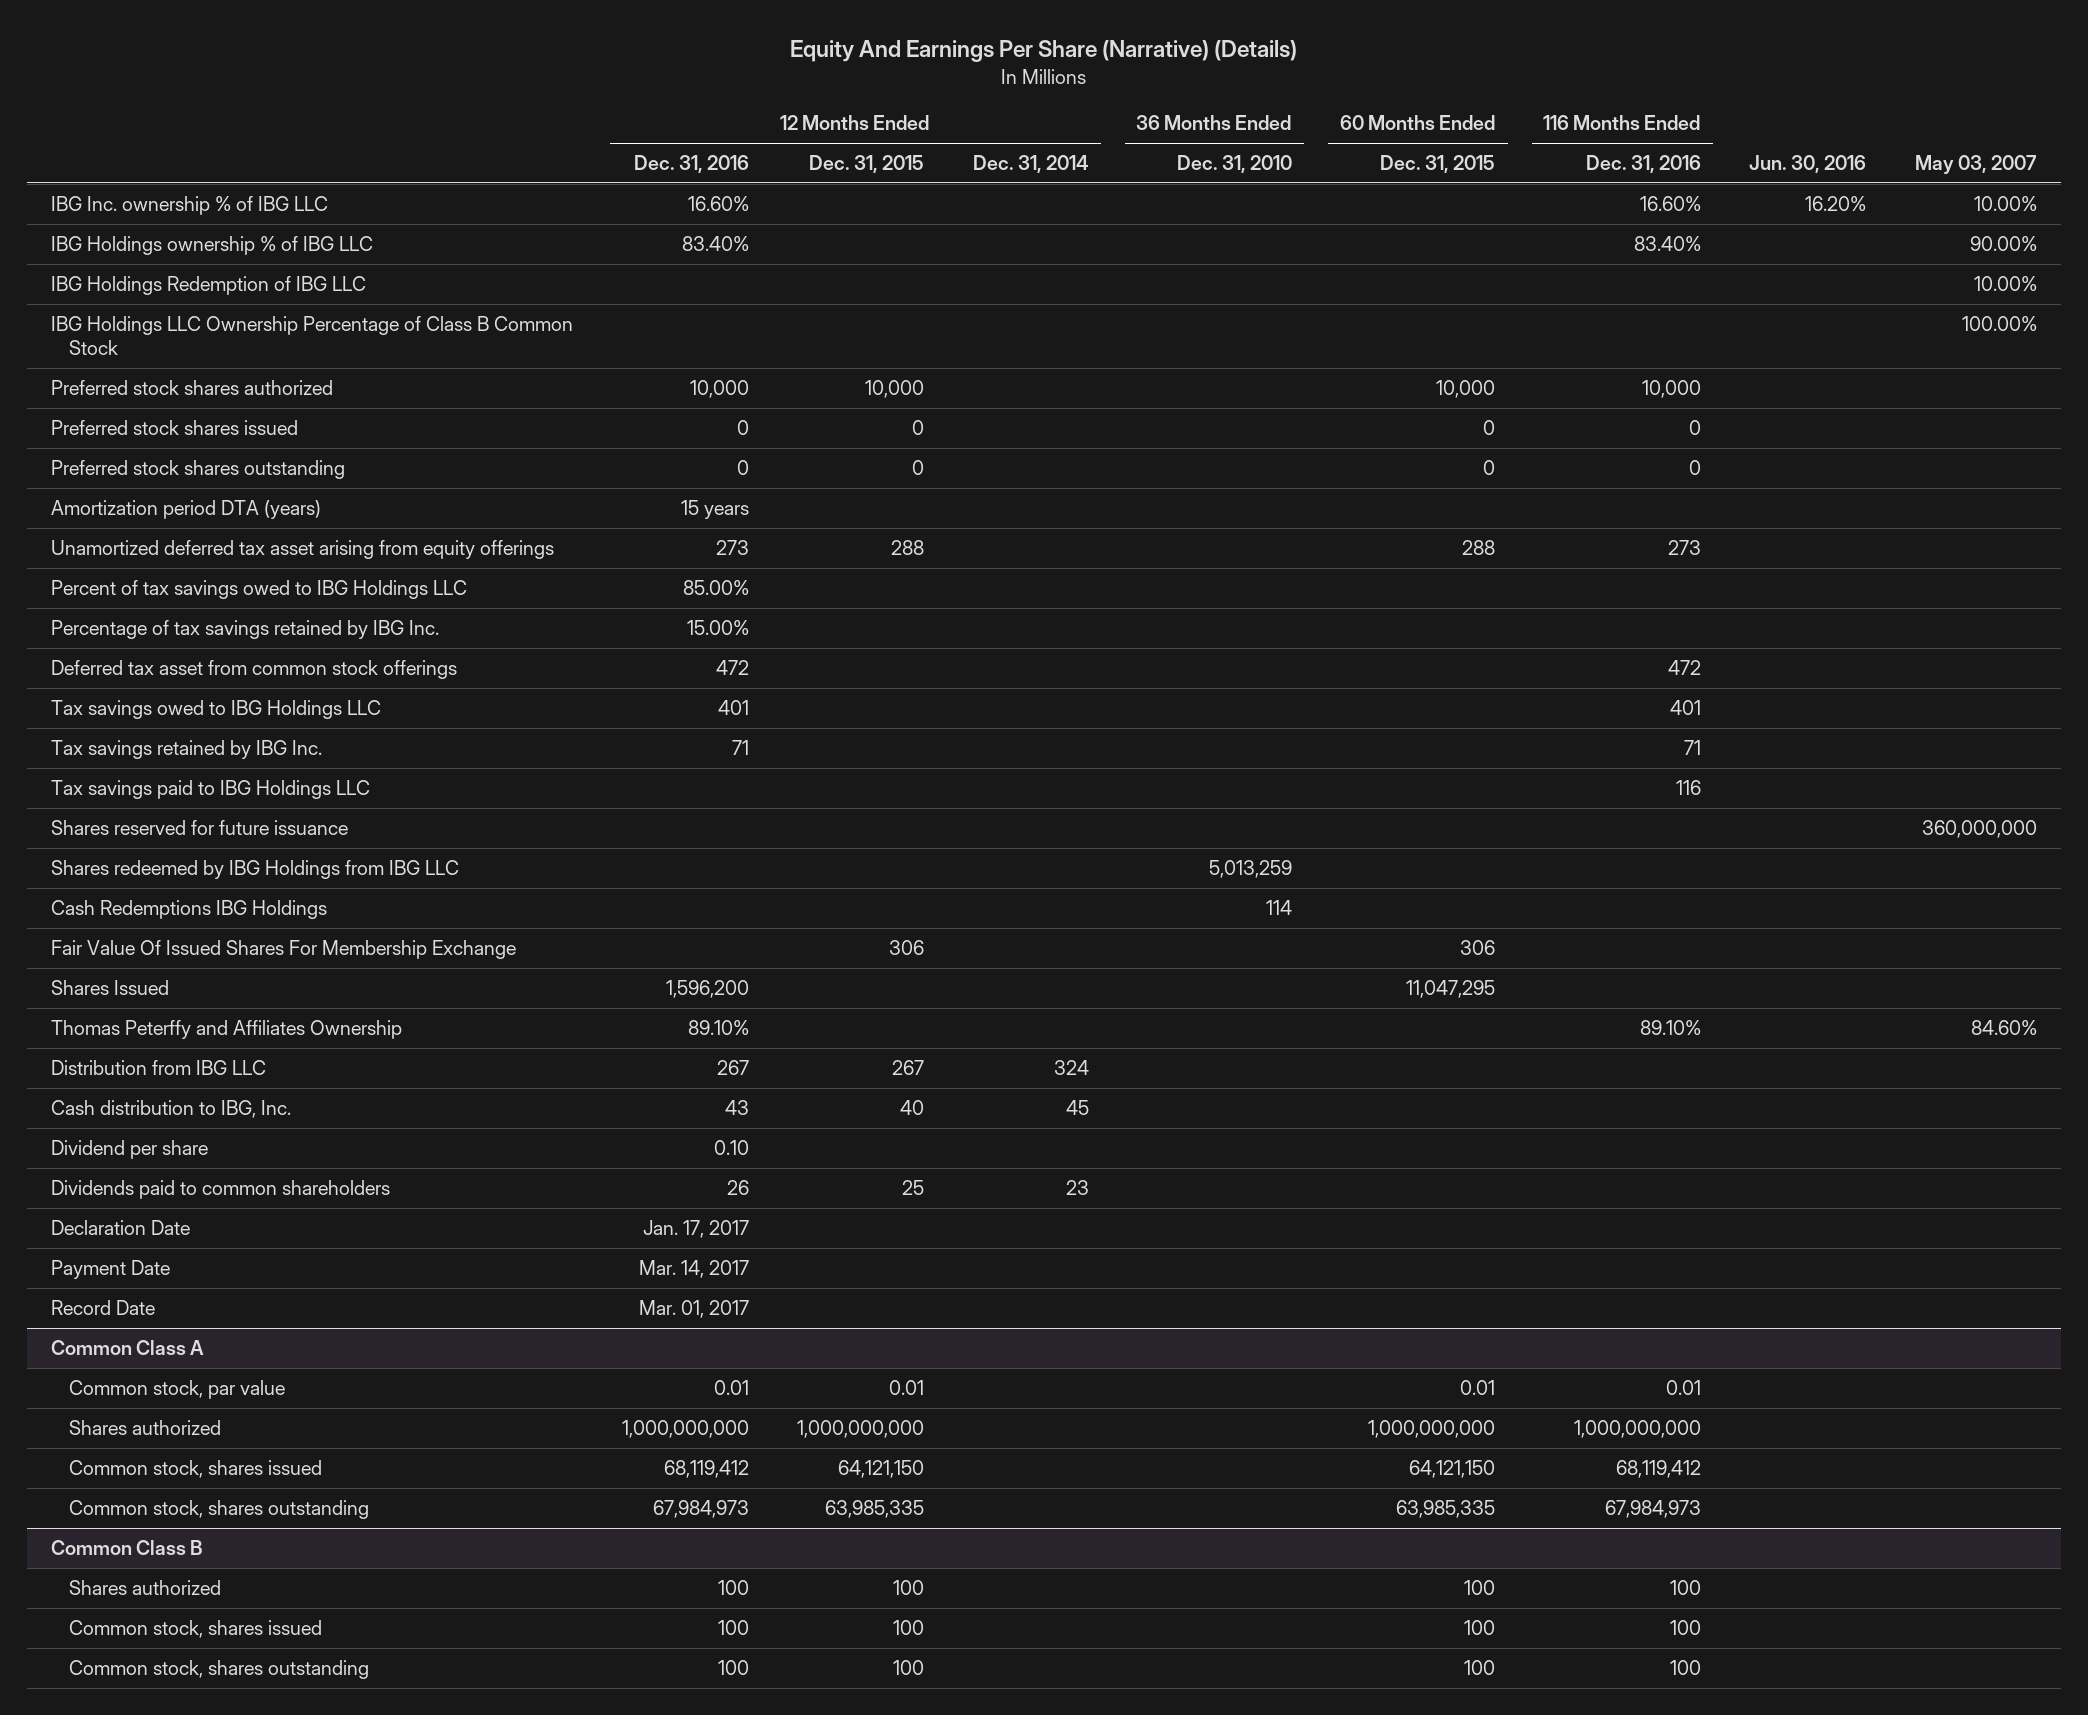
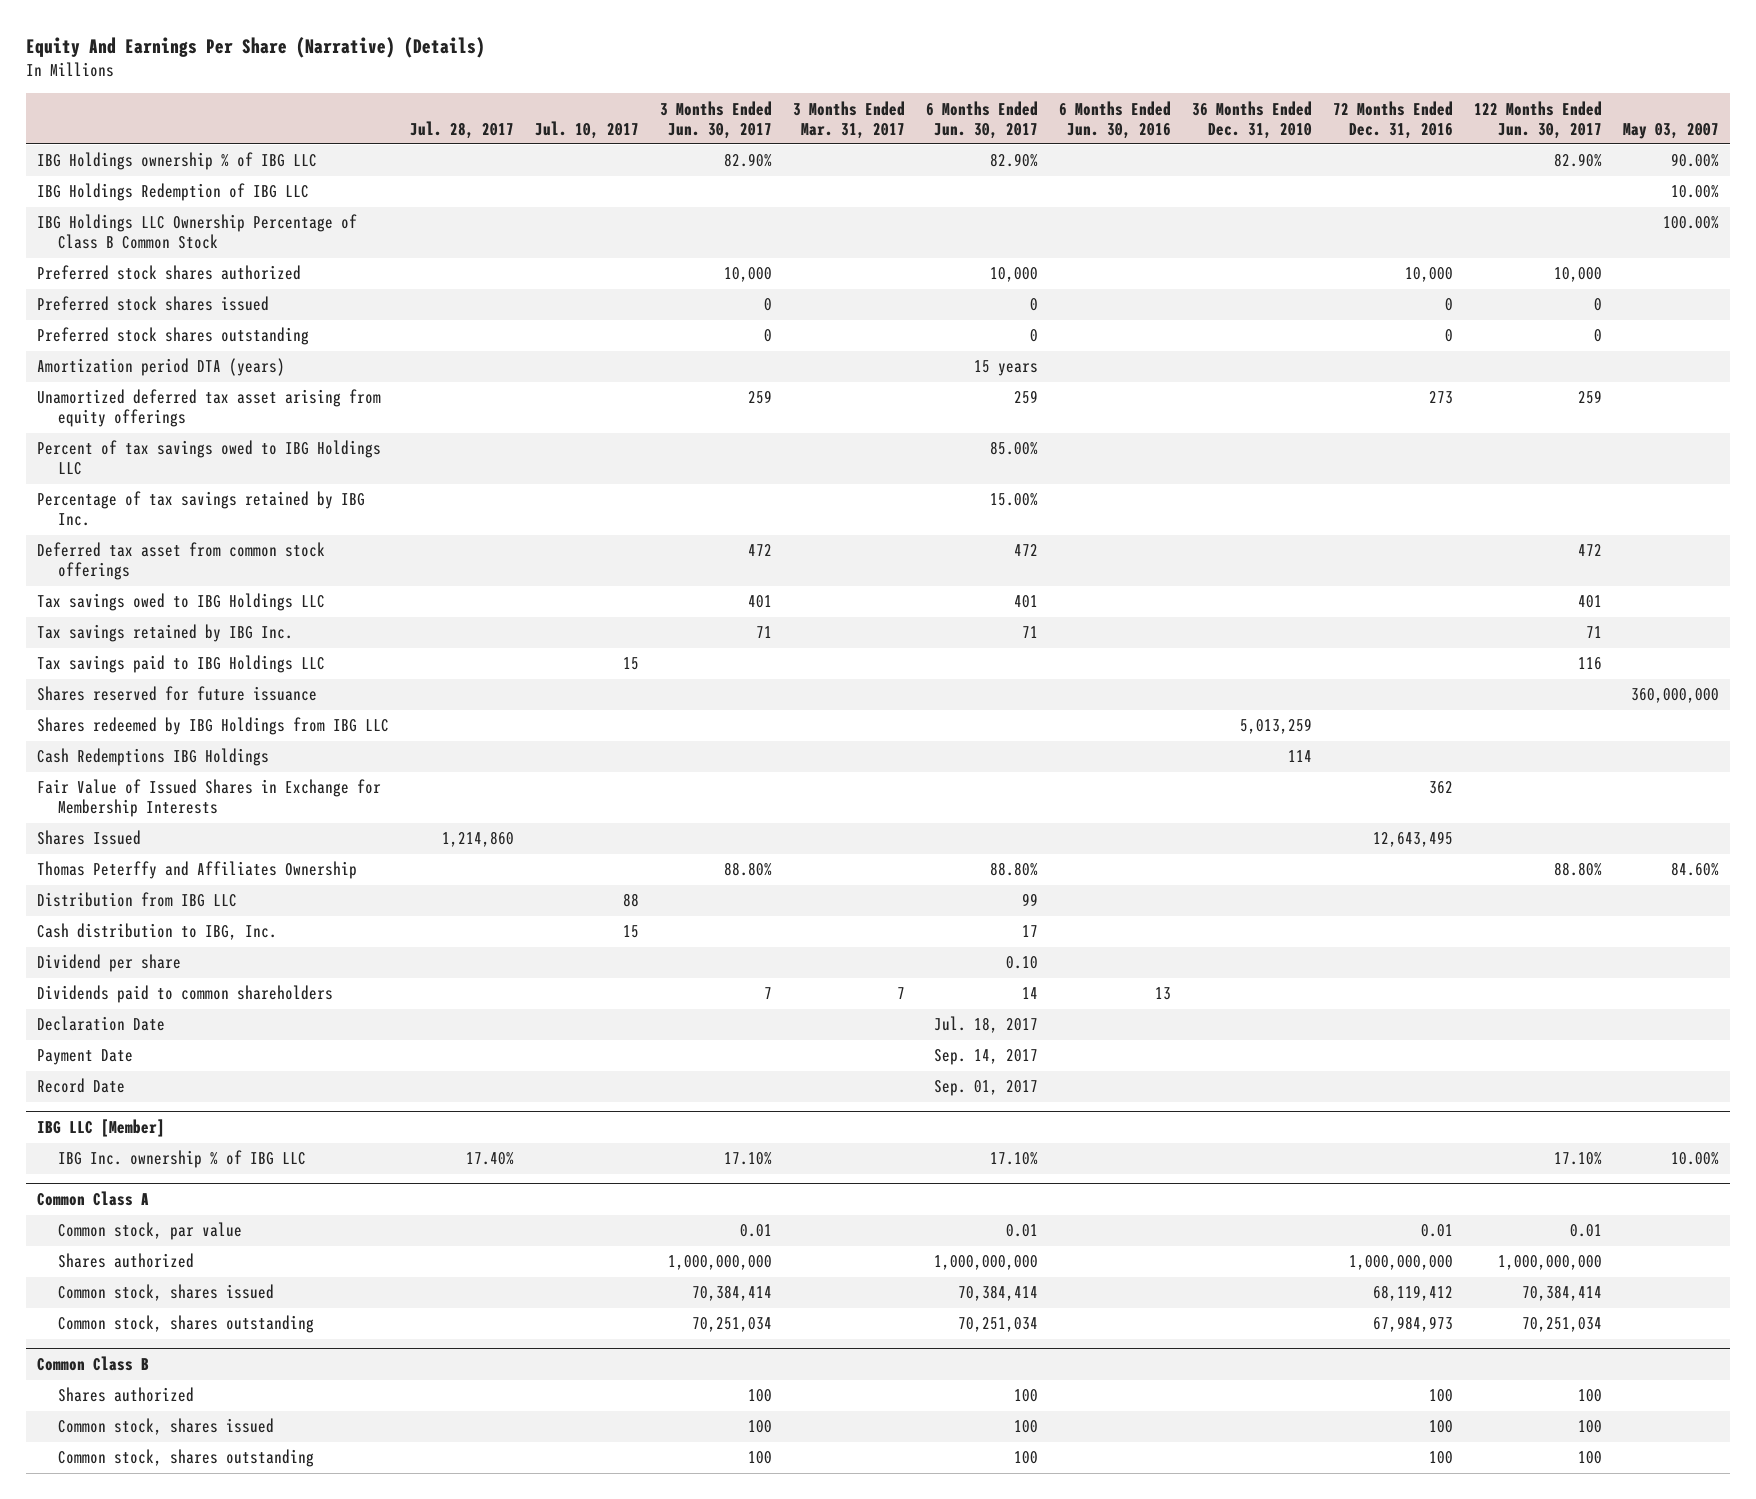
- | 12 Months Ended Dec. 31, 2016 | 12 Months Ended Dec. 31, 2015 | 12 Months Ended Dec. 31, 2014 | 36 Months Ended Dec. 31, 2010 | 60 Months Ended Dec. 31, 2015 | 116 Months Ended Dec. 31, 2016 | Jun. 30, 2016 | May 03, 2007
+ | Jul. 28, 2017 | Jul. 10, 2017 | 3 Months Ended Jun. 30, 2017 | 3 Months Ended Mar. 31, 2017 | 6 Months Ended Jun. 30, 2017 | 6 Months Ended Jun. 30, 2016 | 36 Months Ended Dec. 31, 2010 | 72 Months Ended Dec. 31, 2016 | 122 Months Ended Jun. 30, 2017 | May 03, 2007
- IBG Inc. ownership % of IBG LLC | 16.60% | | | | | 16.60% | 16.20% | 10.00%
- Fair Value Of Issued Shares For Membership Exchange | | 306 | | | 306 | | |
+ Fair Value of Issued Shares in Exchange for Membership Interests | | | | | | | | 362 | |
+ IBG LLC [Member]
+ IBG Inc. ownership % of IBG LLC | 17.40% | | 17.10% | | 17.10% | | | | 17.10% | 10.00%

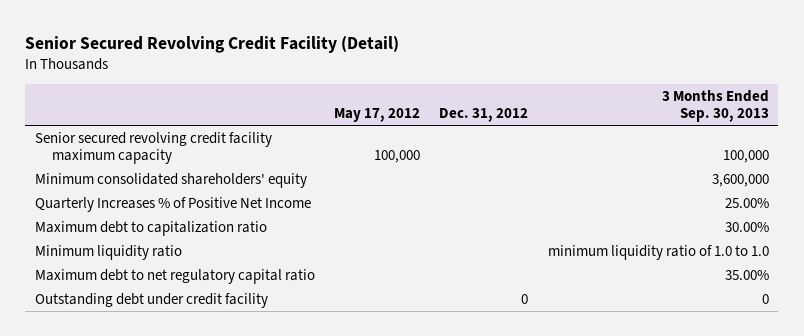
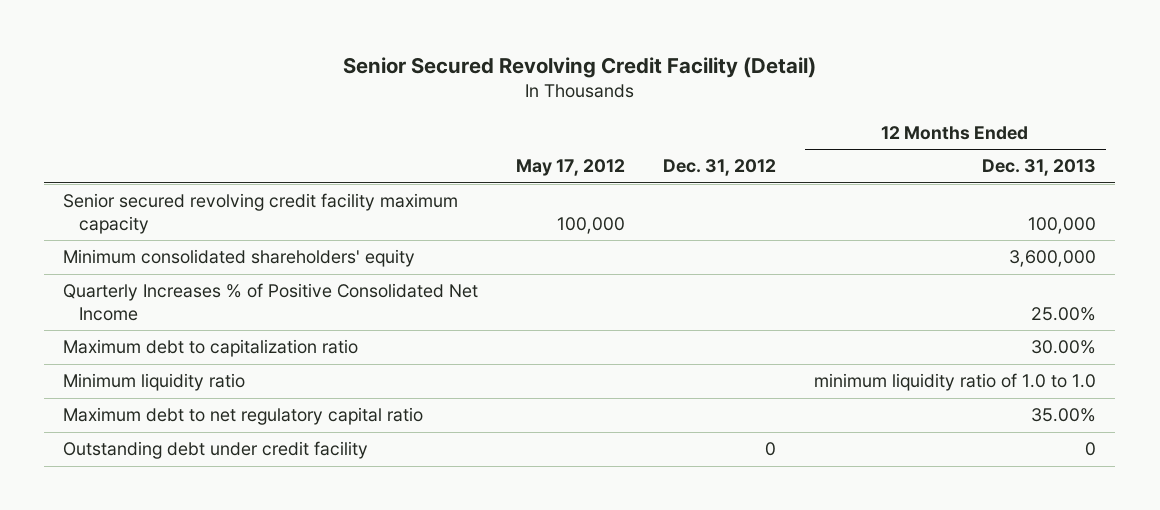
- | May 17, 2012 | Dec. 31, 2012 | 3 Months Ended Sep. 30, 2013
+ | May 17, 2012 | Dec. 31, 2012 | 12 Months Ended Dec. 31, 2013
- Quarterly Increases % of Positive Net Income | | | 25.00%
+ Quarterly Increases % of Positive Consolidated Net Income | | | 25.00%

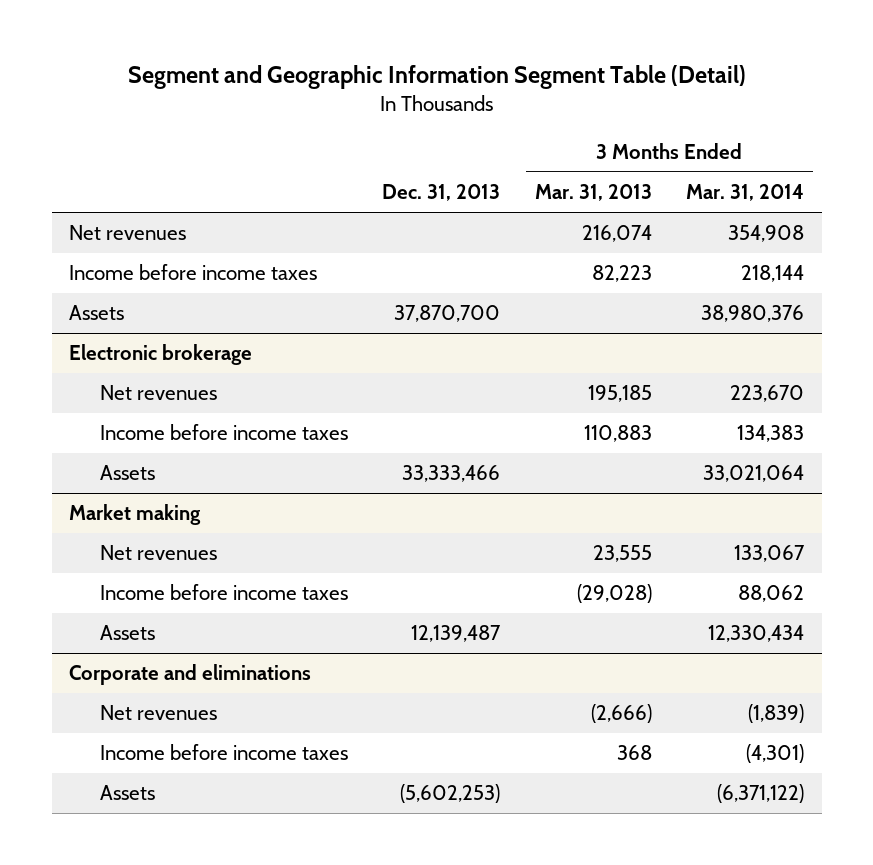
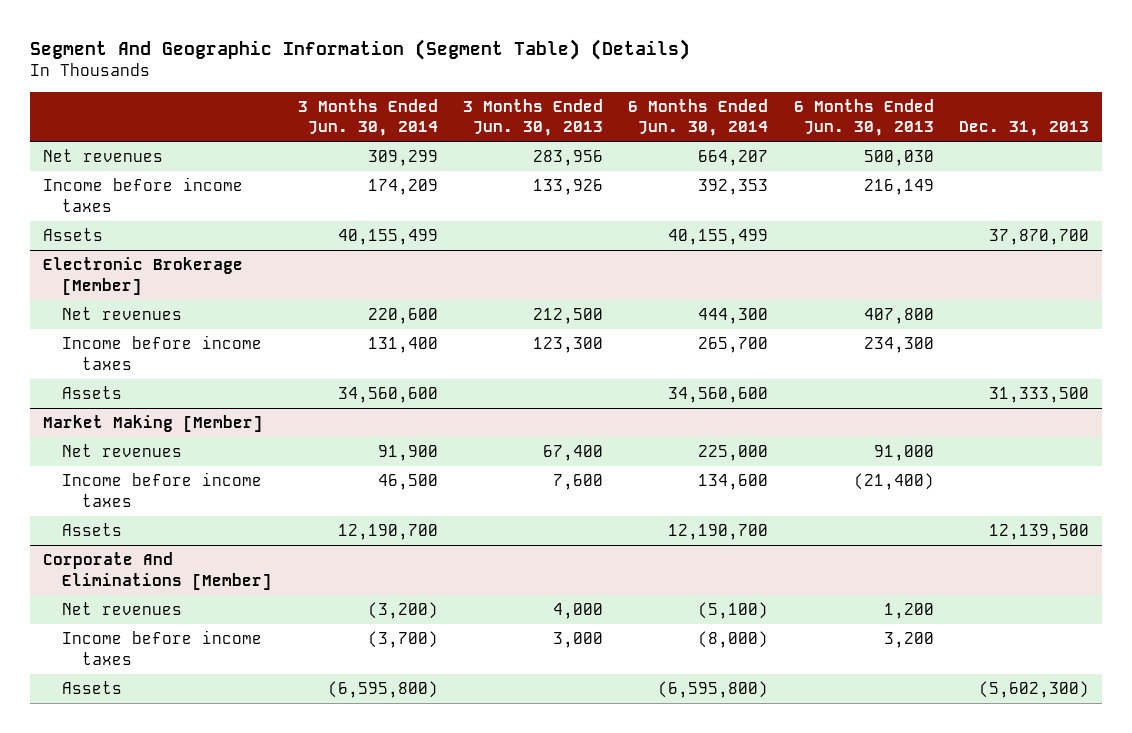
- Segment and Geographic Information Segment Table (Detail)
+ Segment And Geographic Information (Segment Table) (Details)
- | Dec. 31, 2013 | 3 Months Ended Mar. 31, 2013 | 3 Months Ended Mar. 31, 2014
+ | 3 Months Ended Jun. 30, 2014 | 3 Months Ended Jun. 30, 2013 | 6 Months Ended Jun. 30, 2014 | 6 Months Ended Jun. 30, 2013 | Dec. 31, 2013
- Electronic brokerage
+ Electronic Brokerage [Member]
- Assets | 33,333,466 | | 33,021,064
- Market making
+ Assets | 34,560,600 | | 34,560,600 | | 31,333,500
+ Market Making [Member]
- Assets | 12,139,487 | | 12,330,434
- Corporate and eliminations
+ Assets | 12,190,700 | | 12,190,700 | | 12,139,500
+ Corporate And Eliminations [Member]
- Assets | (5,602,253) | | (6,371,122)
+ Assets | (6,595,800) | | (6,595,800) | | (5,602,300)

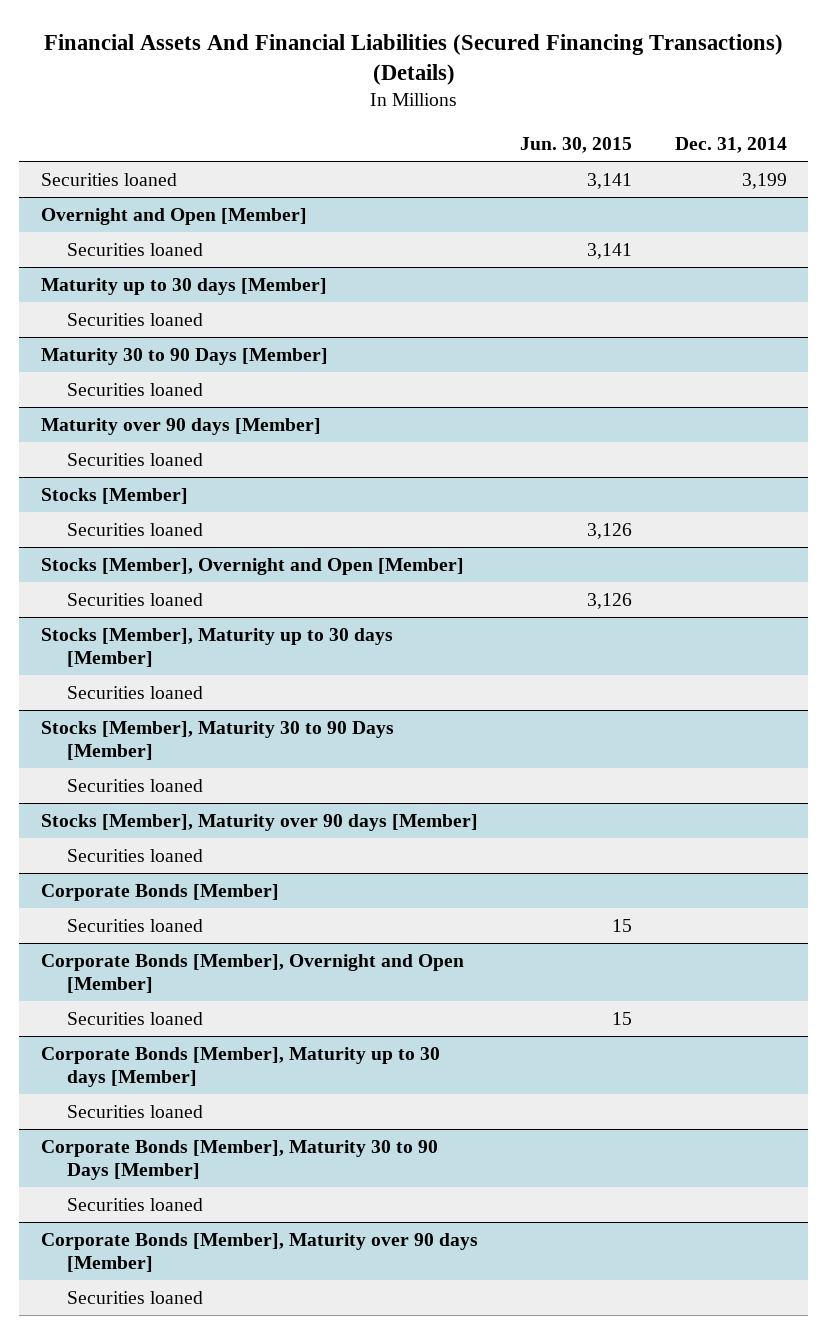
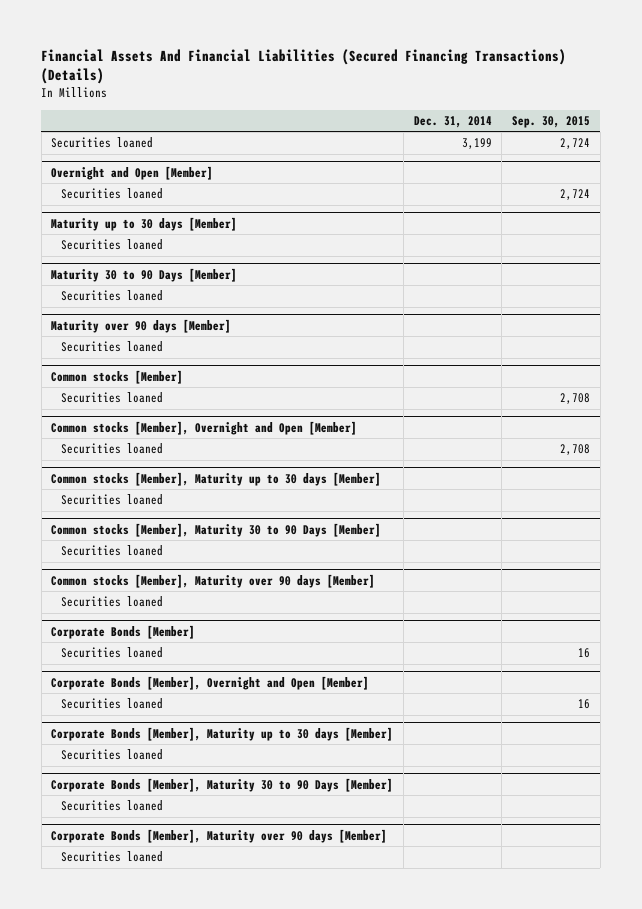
- | Jun. 30, 2015 | Dec. 31, 2014
+ | Dec. 31, 2014 | Sep. 30, 2015
- Stocks [Member]
+ Common stocks [Member]
- Stocks [Member], Overnight and Open [Member]
+ Common stocks [Member], Overnight and Open [Member]
- Stocks [Member], Maturity up to 30 days [Member]
+ Common stocks [Member], Maturity up to 30 days [Member]
- Stocks [Member], Maturity 30 to 90 Days [Member]
+ Common stocks [Member], Maturity 30 to 90 Days [Member]
- Stocks [Member], Maturity over 90 days [Member]
+ Common stocks [Member], Maturity over 90 days [Member]

